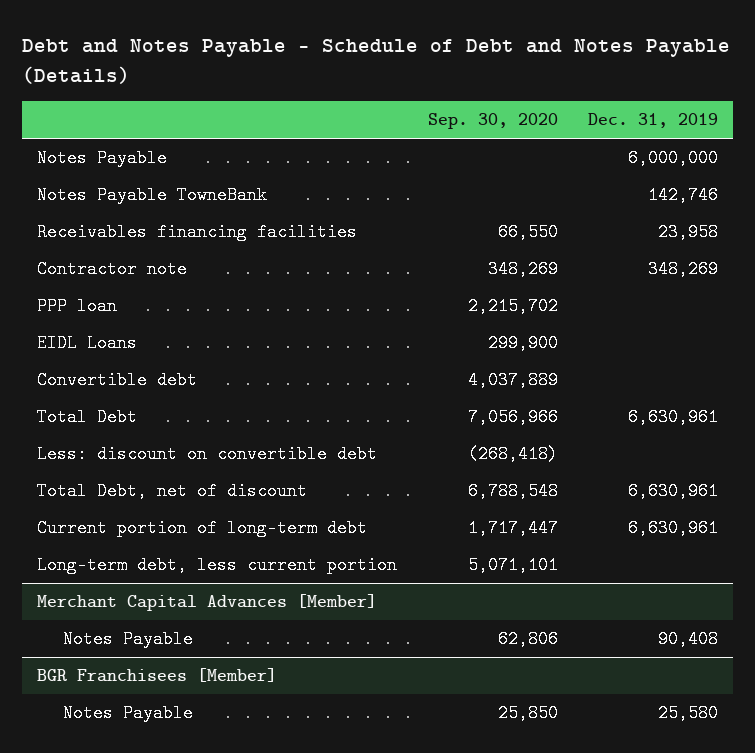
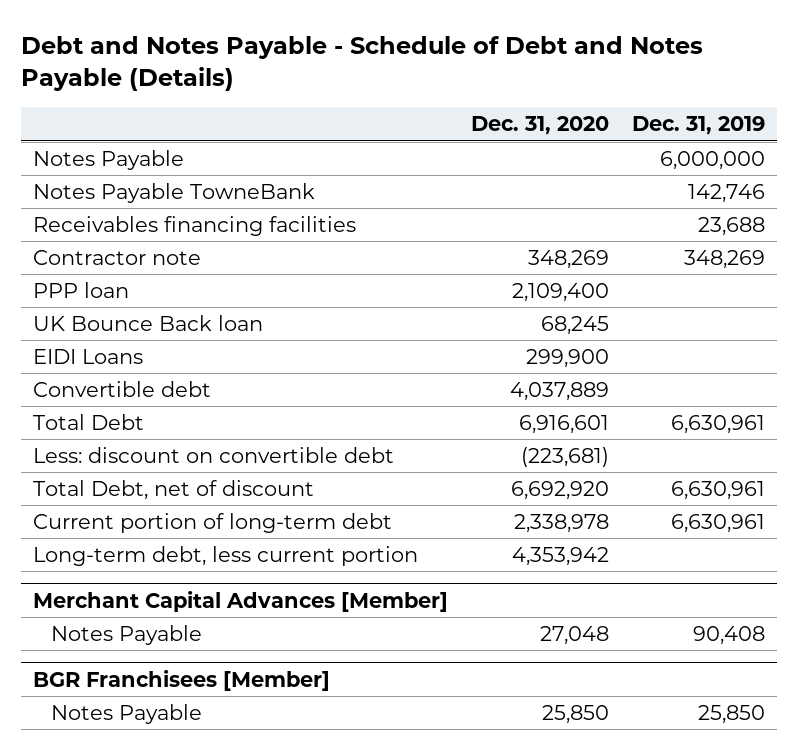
- | Sep. 30, 2020 | Dec. 31, 2019
+ | Dec. 31, 2020 | Dec. 31, 2019
- Receivables financing facilities | 66,550 | 23,958
+ Receivables financing facilities | | 23,688
- EIDL Loans | 299,900 |
+ UK Bounce Back loan | 68,245 |
+ EIDI Loans | 299,900 |
@ BGR Franchisees [Member]
- Notes Payable | 25,850 | 25,580
+ Notes Payable | 25,850 | 25,850

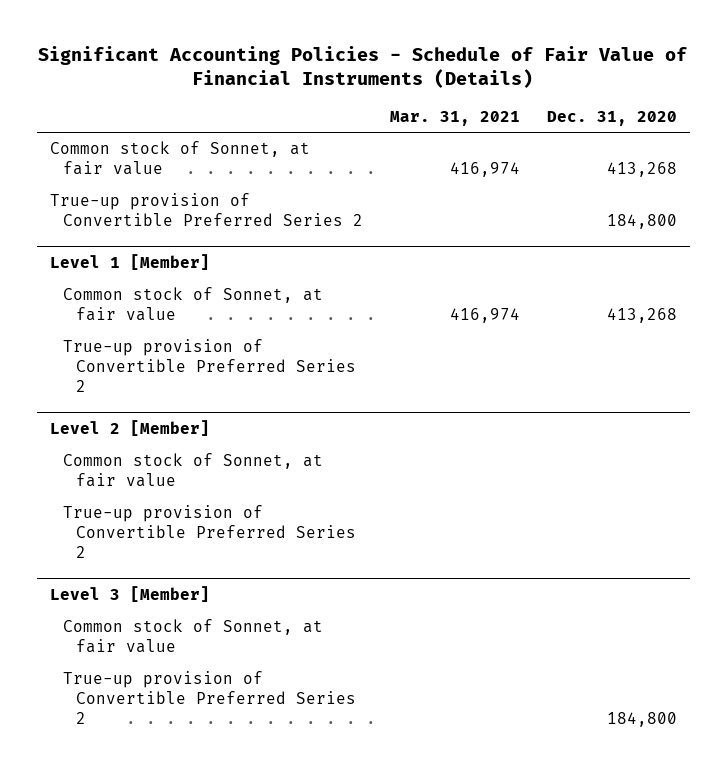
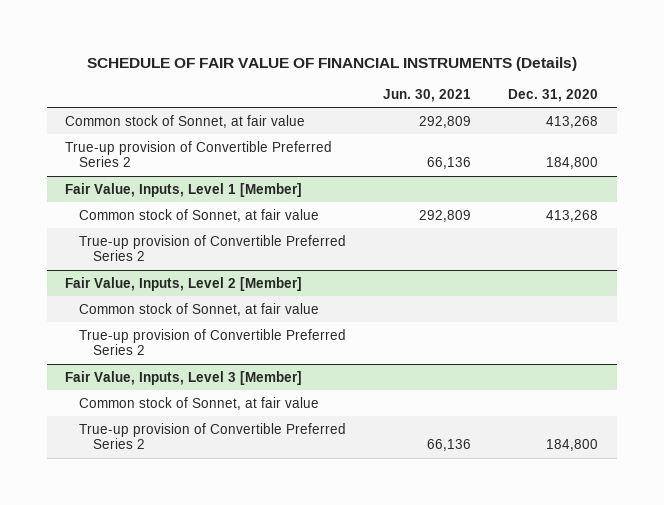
- Significant Accounting Policies - Schedule of Fair Value of Financial Instruments (Details)
+ SCHEDULE OF FAIR VALUE OF FINANCIAL INSTRUMENTS (Details)
- | Mar. 31, 2021 | Dec. 31, 2020
+ | Jun. 30, 2021 | Dec. 31, 2020
- Level 1 [Member]
+ Fair Value, Inputs, Level 1 [Member]
- Level 2 [Member]
+ Fair Value, Inputs, Level 2 [Member]
- Level 3 [Member]
+ Fair Value, Inputs, Level 3 [Member]

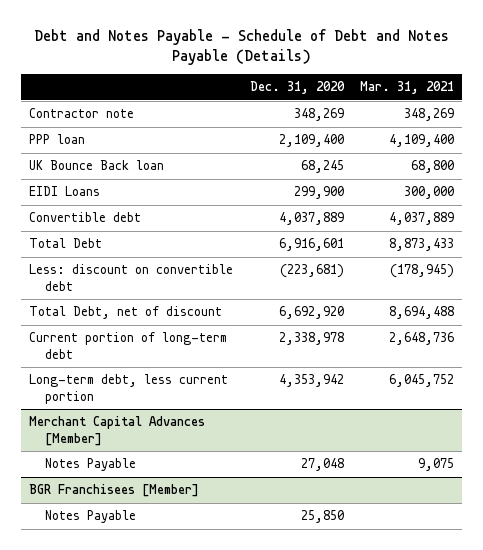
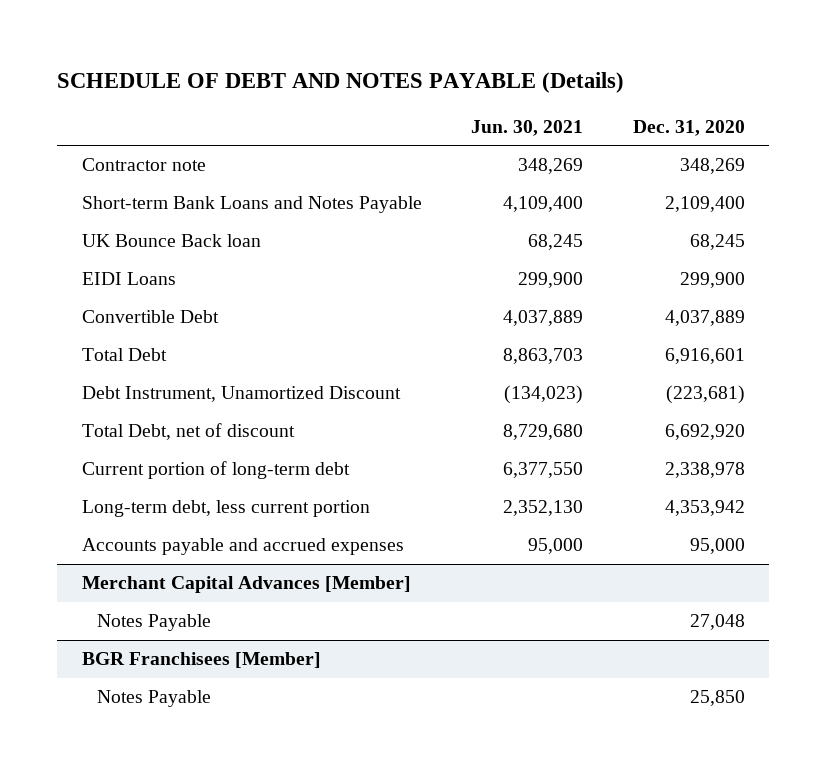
- Debt and Notes Payable - Schedule of Debt and Notes Payable (Details)
+ SCHEDULE OF DEBT AND NOTES PAYABLE (Details)
- | Dec. 31, 2020 | Mar. 31, 2021
+ | Jun. 30, 2021 | Dec. 31, 2020
- PPP loan | 2,109,400 | 4,109,400
+ Short-term Bank Loans and Notes Payable | 4,109,400 | 2,109,400
- Convertible debt | 4,037,889 | 4,037,889
+ Convertible Debt | 4,037,889 | 4,037,889
- Less: discount on convertible debt | (223,681) | (178,945)
+ Debt Instrument, Unamortized Discount | (134,023) | (223,681)
+ Accounts payable and accrued expenses | 95,000 | 95,000

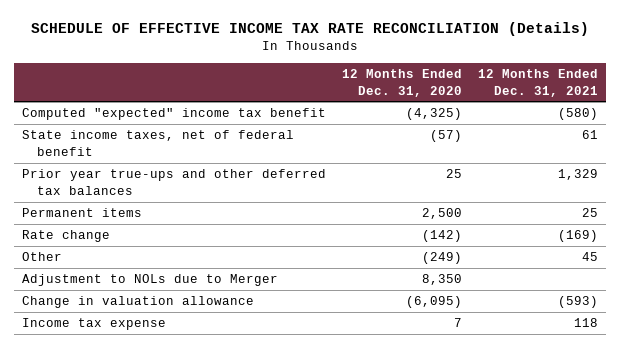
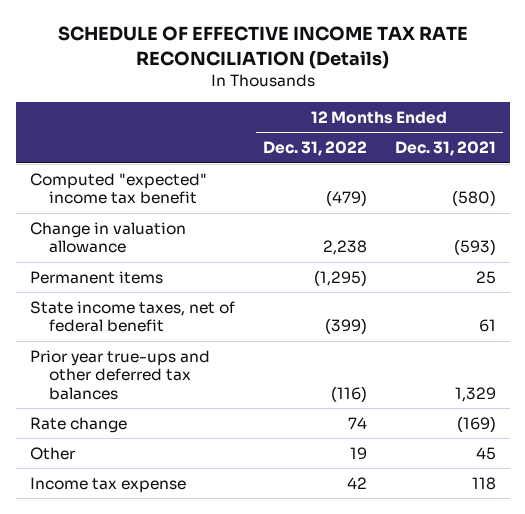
- | 12 Months Ended Dec. 31, 2020 | 12 Months Ended Dec. 31, 2021
+ | 12 Months Ended Dec. 31, 2022 | 12 Months Ended Dec. 31, 2021
moved up: Change in valuation allowance | 2,238 | (593)
moved up: Permanent items | (1,295) | 25
- Adjustment to NOLs due to Merger | 8,350 |

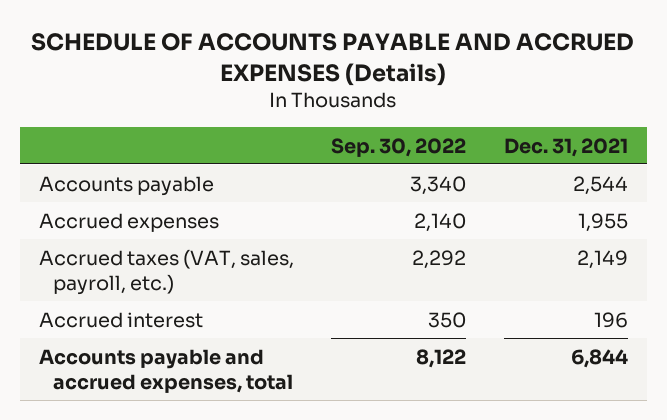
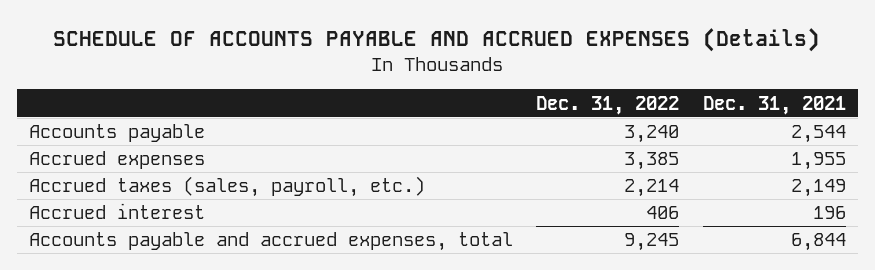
- | Sep. 30, 2022 | Dec. 31, 2021
+ | Dec. 31, 2022 | Dec. 31, 2021
- Accrued taxes (VAT, sales, payroll, etc.) | 2,292 | 2,149
+ Accrued taxes (sales, payroll, etc.) | 2,214 | 2,149

